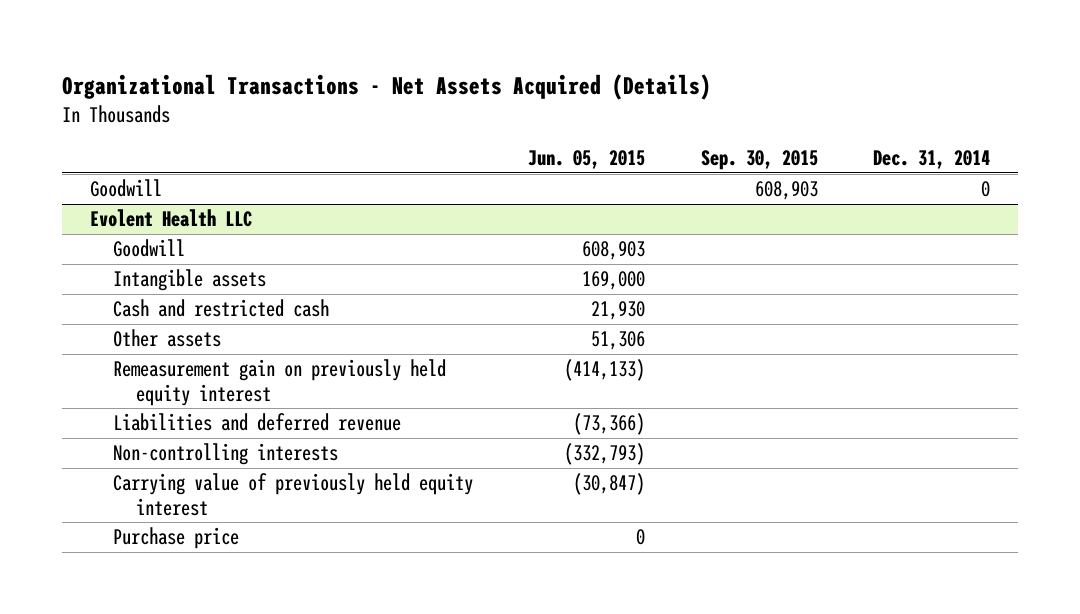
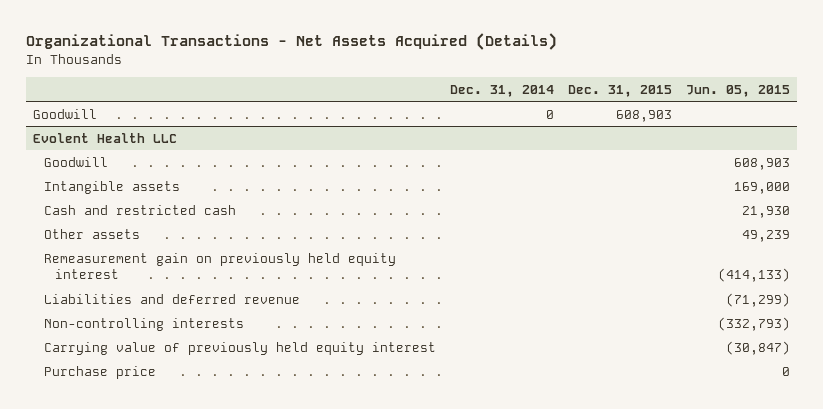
- | Jun. 05, 2015 | Sep. 30, 2015 | Dec. 31, 2014
+ | Dec. 31, 2014 | Dec. 31, 2015 | Jun. 05, 2015
@ Evolent Health LLC
- Other assets | 51,306 | |
+ Other assets | | | 49,239
- Liabilities and deferred revenue | (73,366) | |
+ Liabilities and deferred revenue | | | (71,299)

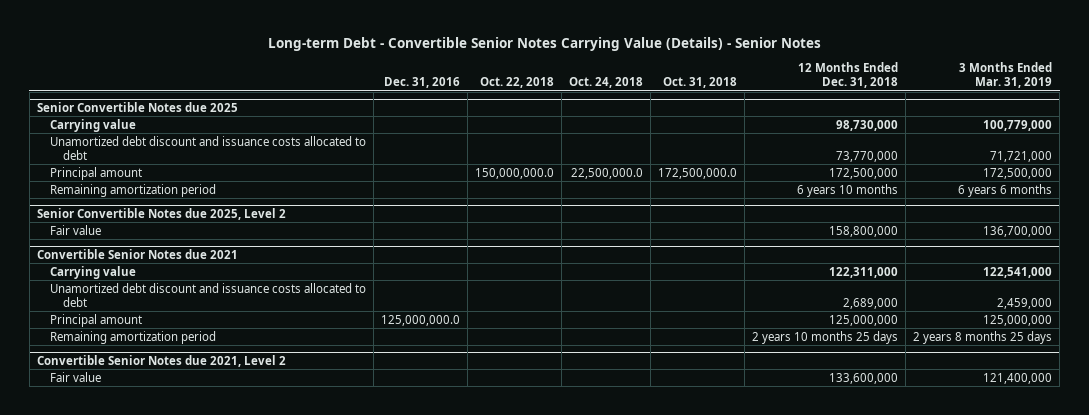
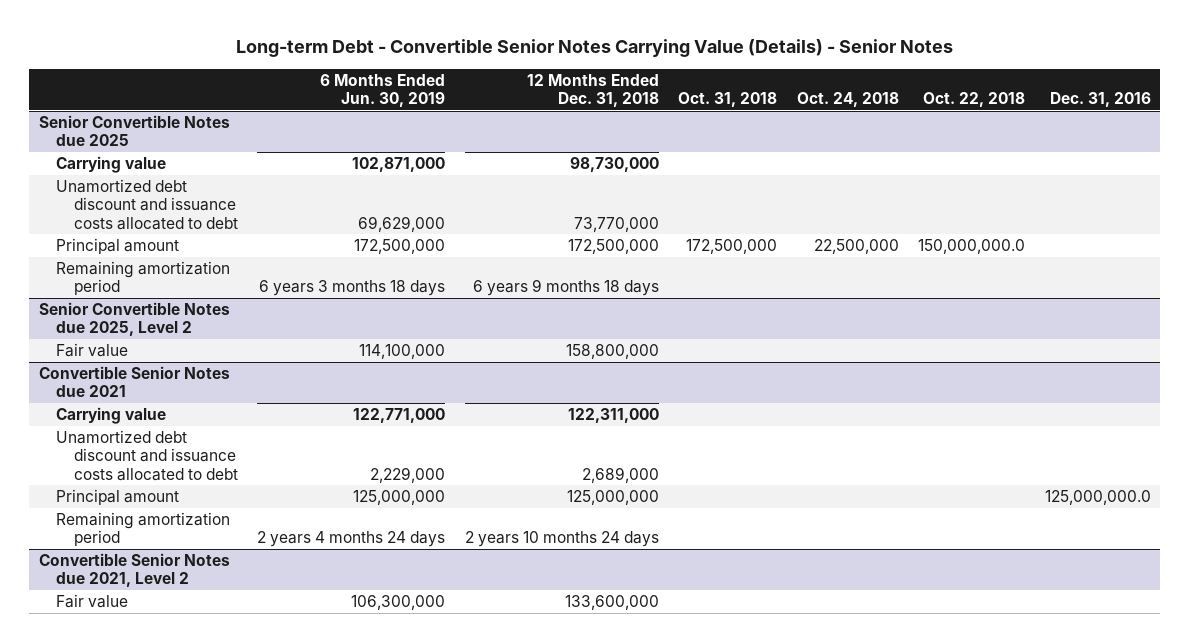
- | Dec. 31, 2016 | Oct. 22, 2018 | Oct. 24, 2018 | Oct. 31, 2018 | 12 Months Ended Dec. 31, 2018 | 3 Months Ended Mar. 31, 2019
+ | 6 Months Ended Jun. 30, 2019 | 12 Months Ended Dec. 31, 2018 | Oct. 31, 2018 | Oct. 24, 2018 | Oct. 22, 2018 | Dec. 31, 2016
@ Senior Convertible Notes due 2025
- Principal amount | | 150,000,000.0 | 22,500,000.0 | 172,500,000.0 | 172,500,000 | 172,500,000
- Remaining amortization period | | | | | 6 years 10 months | 6 years 6 months
+ Principal amount | 172,500,000 | 172,500,000 | 172,500,000 | 22,500,000 | 150,000,000.0 |
+ Remaining amortization period | 6 years 3 months 18 days | 6 years 9 months 18 days | | | |
@ Convertible Senior Notes due 2021
- Remaining amortization period | | | | | 2 years 10 months 25 days | 2 years 8 months 25 days
+ Remaining amortization period | 2 years 4 months 24 days | 2 years 10 months 24 days | | | |

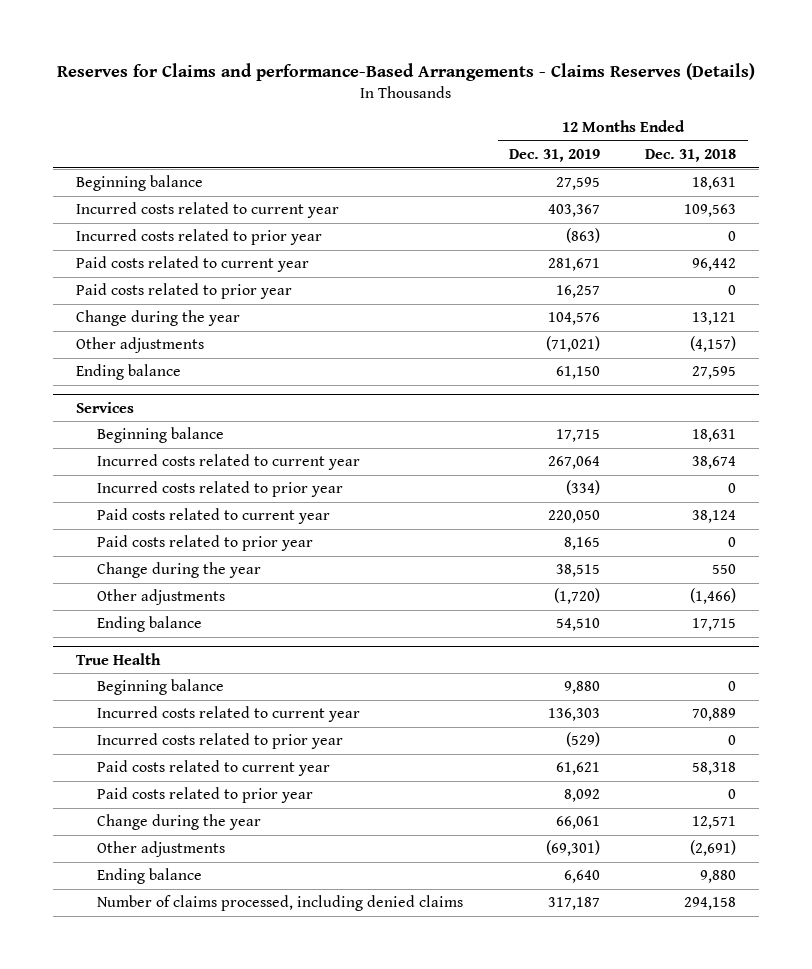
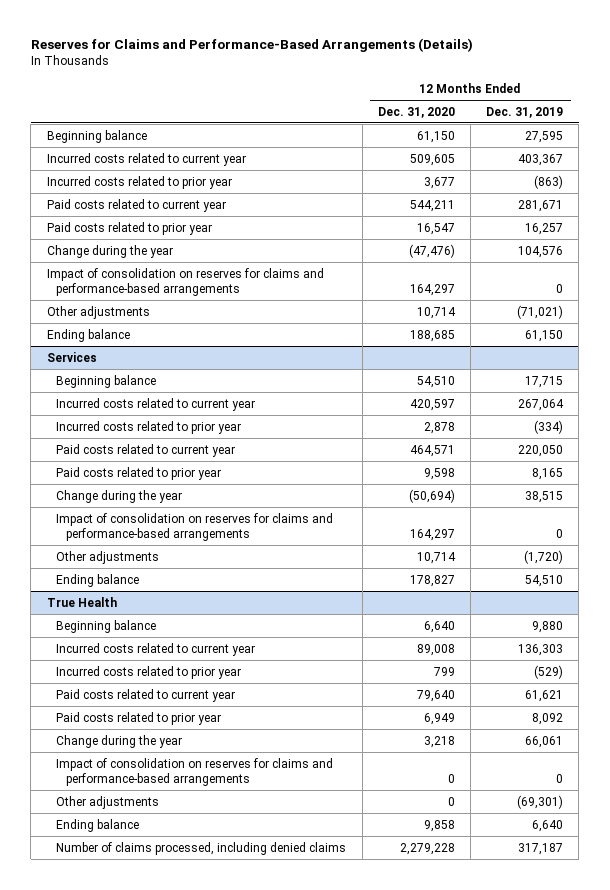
- Reserves for Claims and performance-Based Arrangements - Claims Reserves (Details)
+ Reserves for Claims and Performance-Based Arrangements (Details)
- | 12 Months Ended Dec. 31, 2019 | 12 Months Ended Dec. 31, 2018
+ | 12 Months Ended Dec. 31, 2020 | 12 Months Ended Dec. 31, 2019
+ Impact of consolidation on reserves for claims and performance-based arrangements | 164,297 | 0
@ Services
+ Impact of consolidation on reserves for claims and performance-based arrangements | 164,297 | 0
@ True Health
+ Impact of consolidation on reserves for claims and performance-based arrangements | 0 | 0

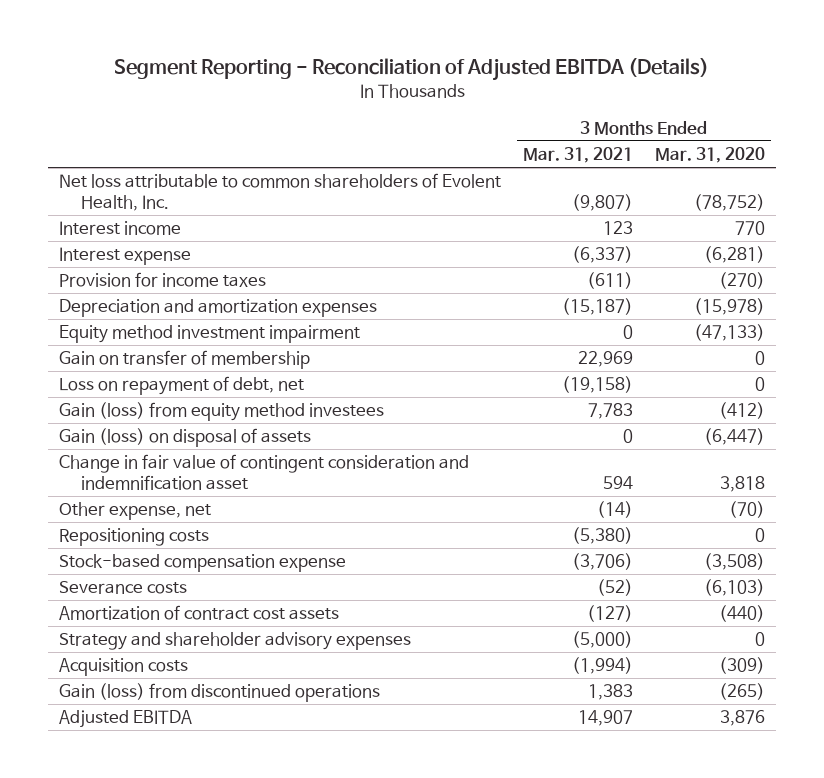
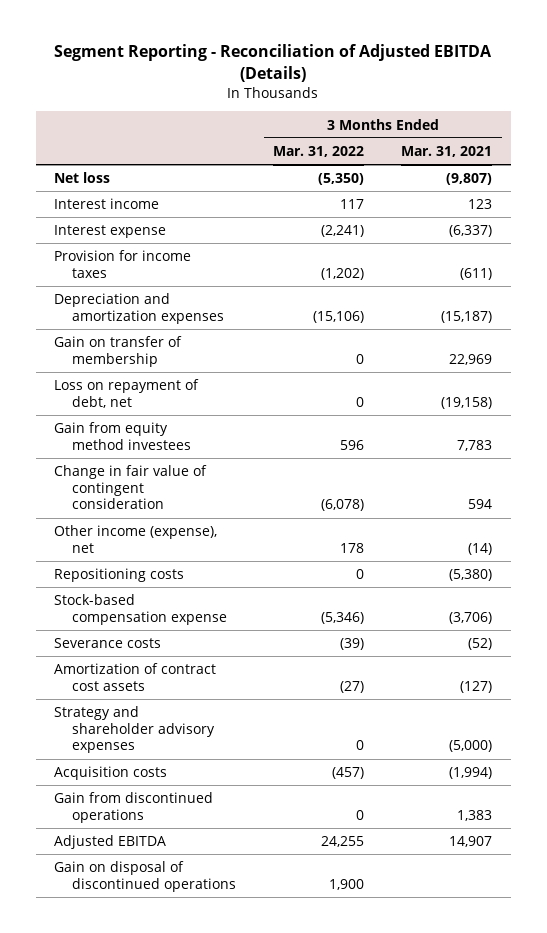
- | 3 Months Ended Mar. 31, 2021 | 3 Months Ended Mar. 31, 2020
+ | 3 Months Ended Mar. 31, 2022 | 3 Months Ended Mar. 31, 2021
- Net loss attributable to common shareholders of Evolent Health, Inc. | (9,807) | (78,752)
+ Net loss | (5,350) | (9,807)
- Equity method investment impairment | 0 | (47,133)
- Gain (loss) from equity method investees | 7,783 | (412)
- Gain (loss) on disposal of assets | 0 | (6,447)
- Change in fair value of contingent consideration and indemnification asset | 594 | 3,818
- Other expense, net | (14) | (70)
+ Gain from equity method investees | 596 | 7,783
+ Change in fair value of contingent consideration | (6,078) | 594
+ Other income (expense), net | 178 | (14)
- Gain (loss) from discontinued operations | 1,383 | (265)
+ Gain from discontinued operations | 0 | 1,383
+ Gain on disposal of discontinued operations | 1,900 |

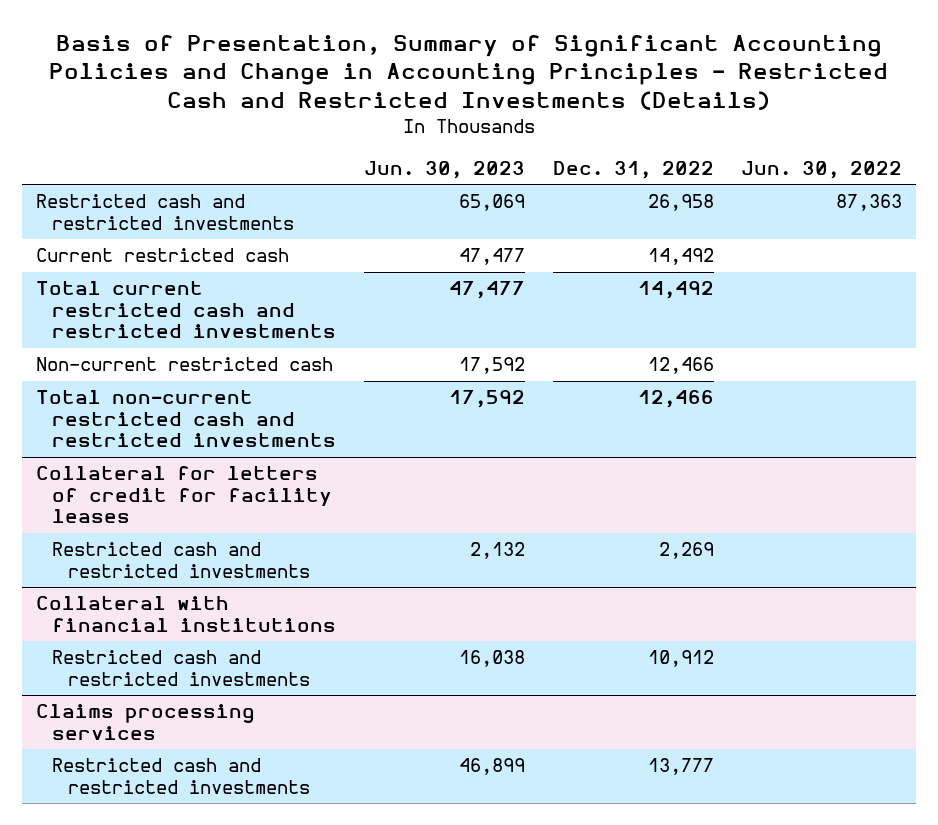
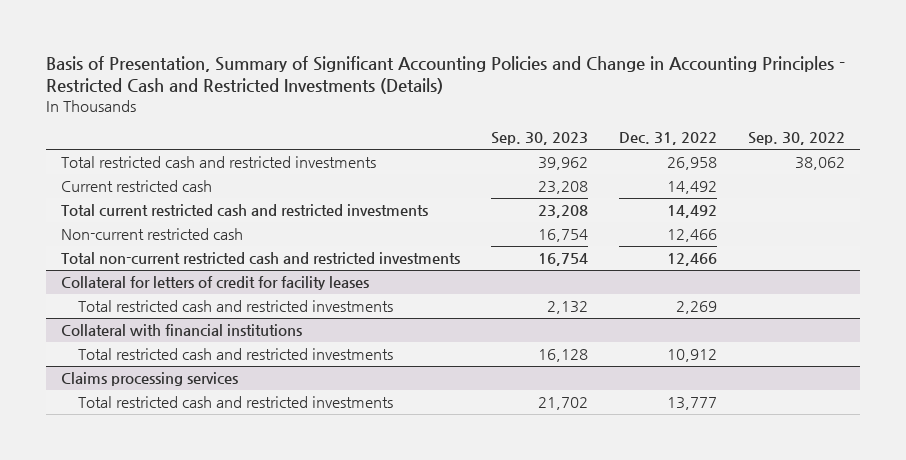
- | Jun. 30, 2023 | Dec. 31, 2022 | Jun. 30, 2022
+ | Sep. 30, 2023 | Dec. 31, 2022 | Sep. 30, 2022
- Restricted cash and restricted investments | 65,069 | 26,958 | 87,363
+ Total restricted cash and restricted investments | 39,962 | 26,958 | 38,062
@ Collateral for letters of credit for facility leases
- Restricted cash and restricted investments | 2,132 | 2,269 |
+ Total restricted cash and restricted investments | 2,132 | 2,269 |
@ Collateral with financial institutions
- Restricted cash and restricted investments | 16,038 | 10,912 |
+ Total restricted cash and restricted investments | 16,128 | 10,912 |
@ Claims processing services
- Restricted cash and restricted investments | 46,899 | 13,777 |
+ Total restricted cash and restricted investments | 21,702 | 13,777 |

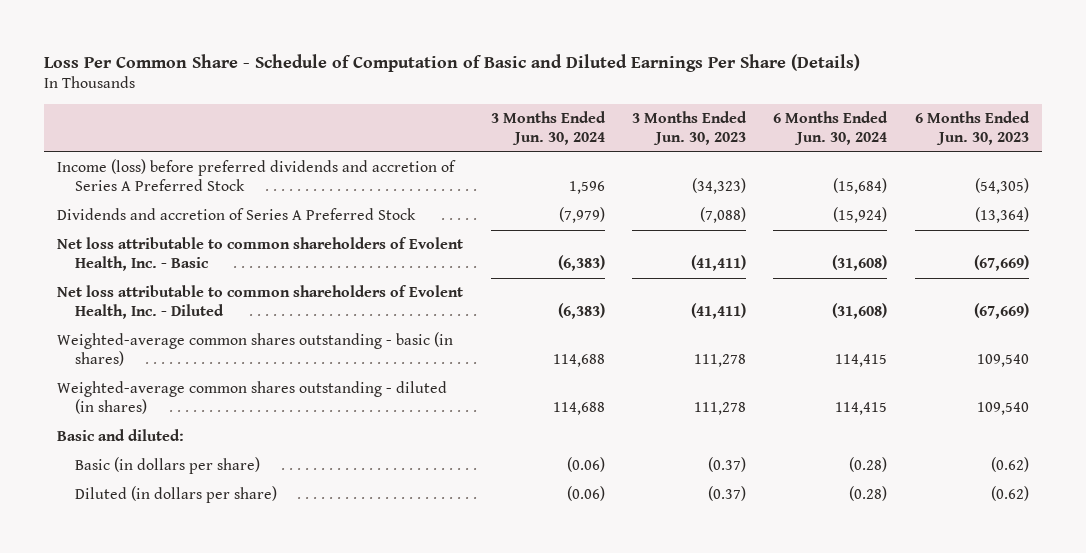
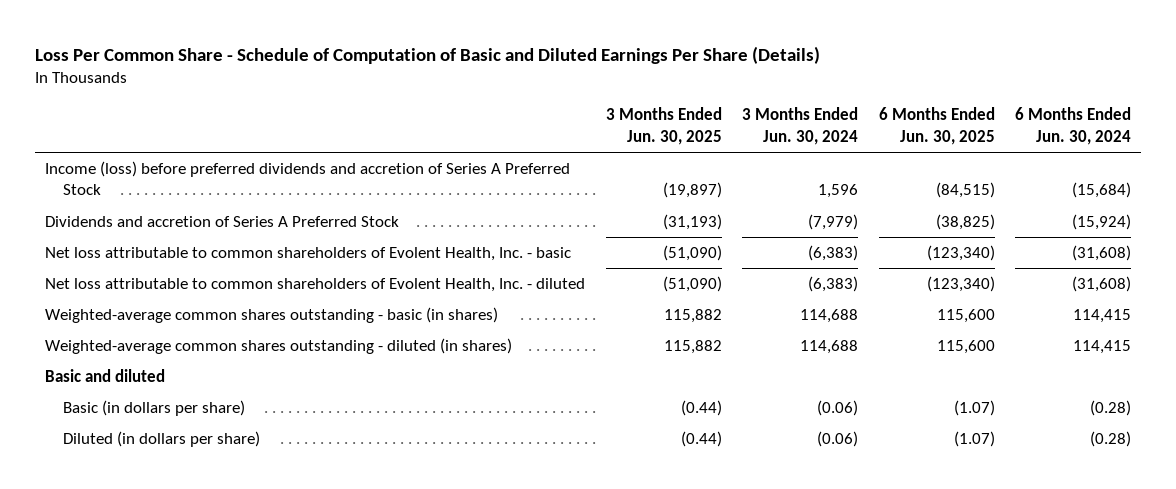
- | 3 Months Ended Jun. 30, 2024 | 3 Months Ended Jun. 30, 2023 | 6 Months Ended Jun. 30, 2024 | 6 Months Ended Jun. 30, 2023
+ | 3 Months Ended Jun. 30, 2025 | 3 Months Ended Jun. 30, 2024 | 6 Months Ended Jun. 30, 2025 | 6 Months Ended Jun. 30, 2024
- Net loss attributable to common shareholders of Evolent Health, Inc. - Basic | (6,383) | (41,411) | (31,608) | (67,669)
- Net loss attributable to common shareholders of Evolent Health, Inc. - Diluted | (6,383) | (41,411) | (31,608) | (67,669)
+ Net loss attributable to common shareholders of Evolent Health, Inc. - basic | (51,090) | (6,383) | (123,340) | (31,608)
+ Net loss attributable to common shareholders of Evolent Health, Inc. - diluted | (51,090) | (6,383) | (123,340) | (31,608)
- Basic and diluted:
+ Basic and diluted

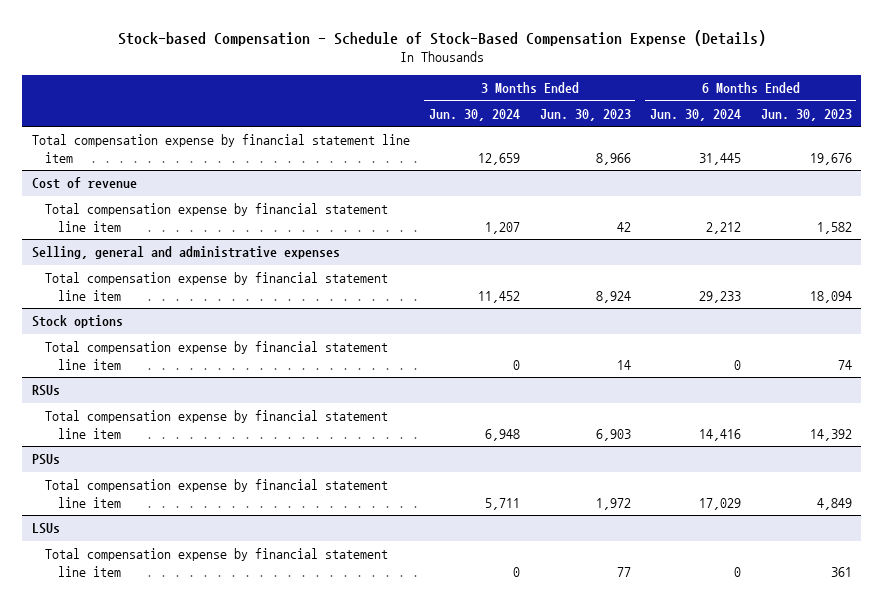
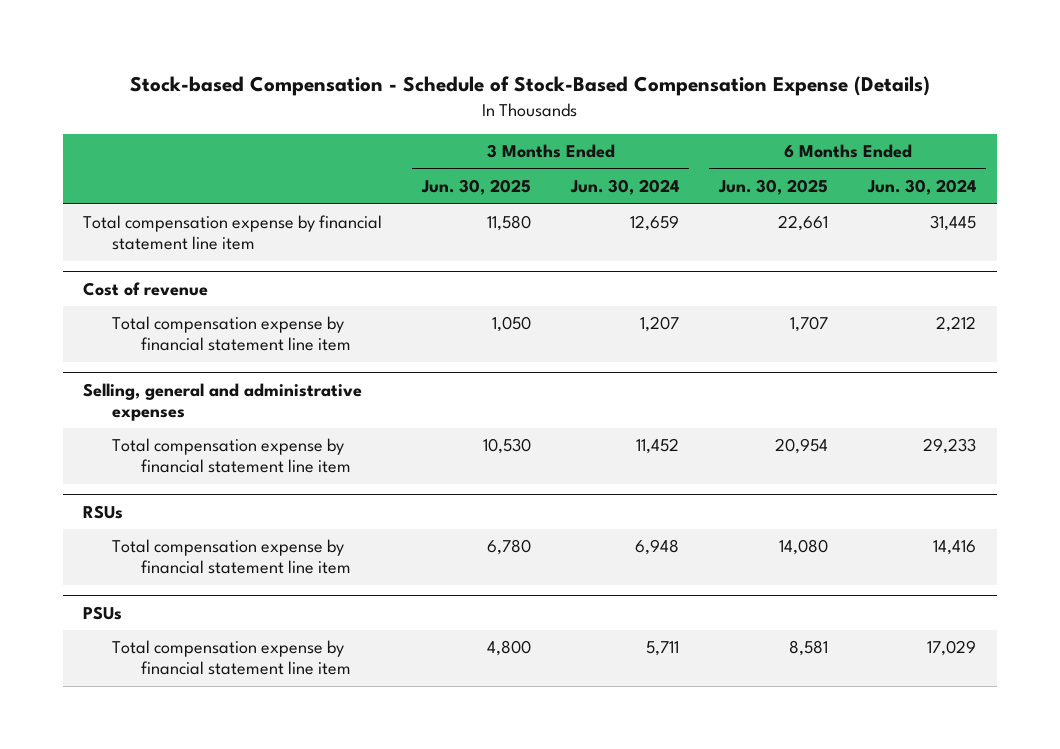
- | 3 Months Ended Jun. 30, 2024 | 3 Months Ended Jun. 30, 2023 | 6 Months Ended Jun. 30, 2024 | 6 Months Ended Jun. 30, 2023
+ | 3 Months Ended Jun. 30, 2025 | 3 Months Ended Jun. 30, 2024 | 6 Months Ended Jun. 30, 2025 | 6 Months Ended Jun. 30, 2024
- Stock options
- Total compensation expense by financial statement line item | 0 | 14 | 0 | 74
- LSUs
- Total compensation expense by financial statement line item | 0 | 77 | 0 | 361

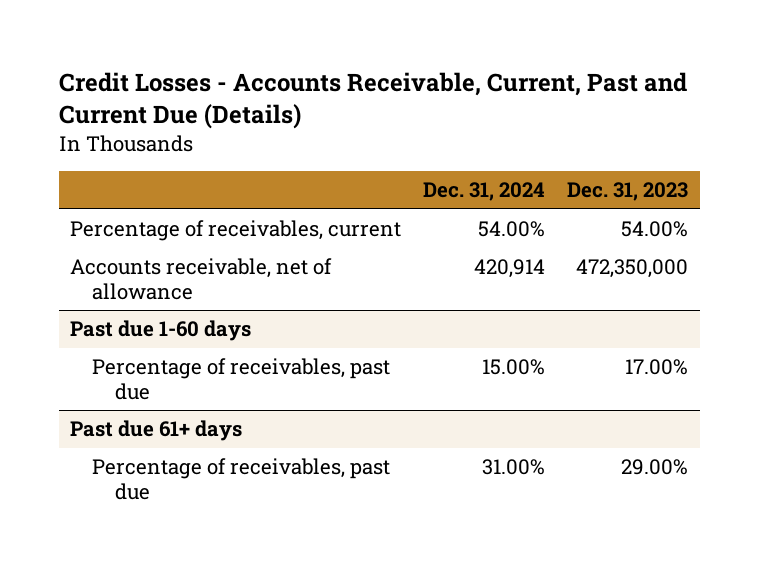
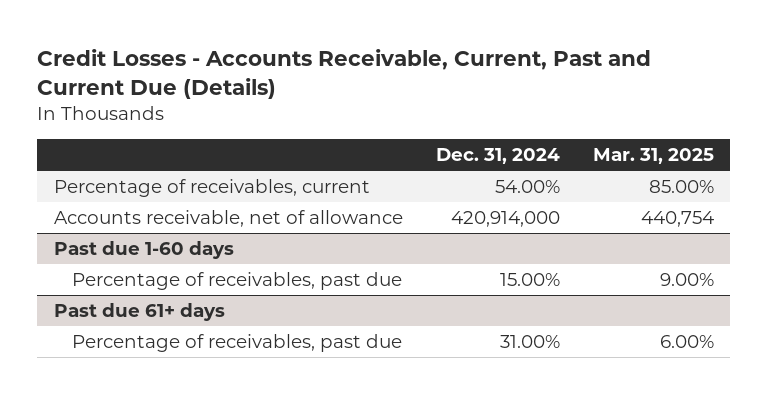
- | Dec. 31, 2024 | Dec. 31, 2023
+ | Dec. 31, 2024 | Mar. 31, 2025
- Accounts receivable, net of allowance | 420,914 | 472,350,000
+ Accounts receivable, net of allowance | 420,914,000 | 440,754

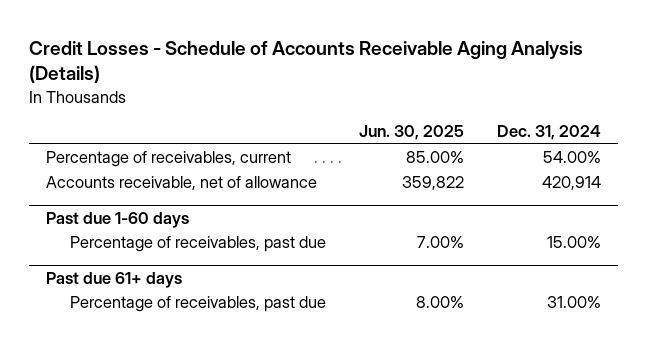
- Credit Losses - Accounts Receivable, Current, Past and Current Due (Details)
+ Credit Losses - Schedule of Accounts Receivable Aging Analysis (Details)
- | Dec. 31, 2024 | Mar. 31, 2025
+ | Jun. 30, 2025 | Dec. 31, 2024
- Accounts receivable, net of allowance | 420,914,000 | 440,754
+ Accounts receivable, net of allowance | 359,822 | 420,914

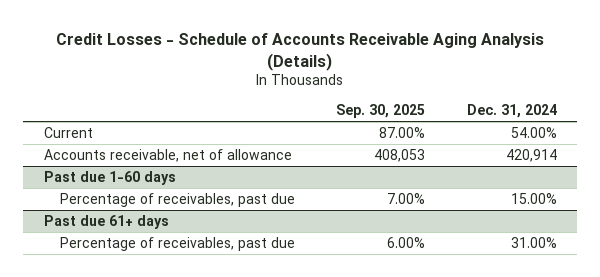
- | Jun. 30, 2025 | Dec. 31, 2024
+ | Sep. 30, 2025 | Dec. 31, 2024
- Percentage of receivables, current | 85.00% | 54.00%
+ Current | 87.00% | 54.00%

